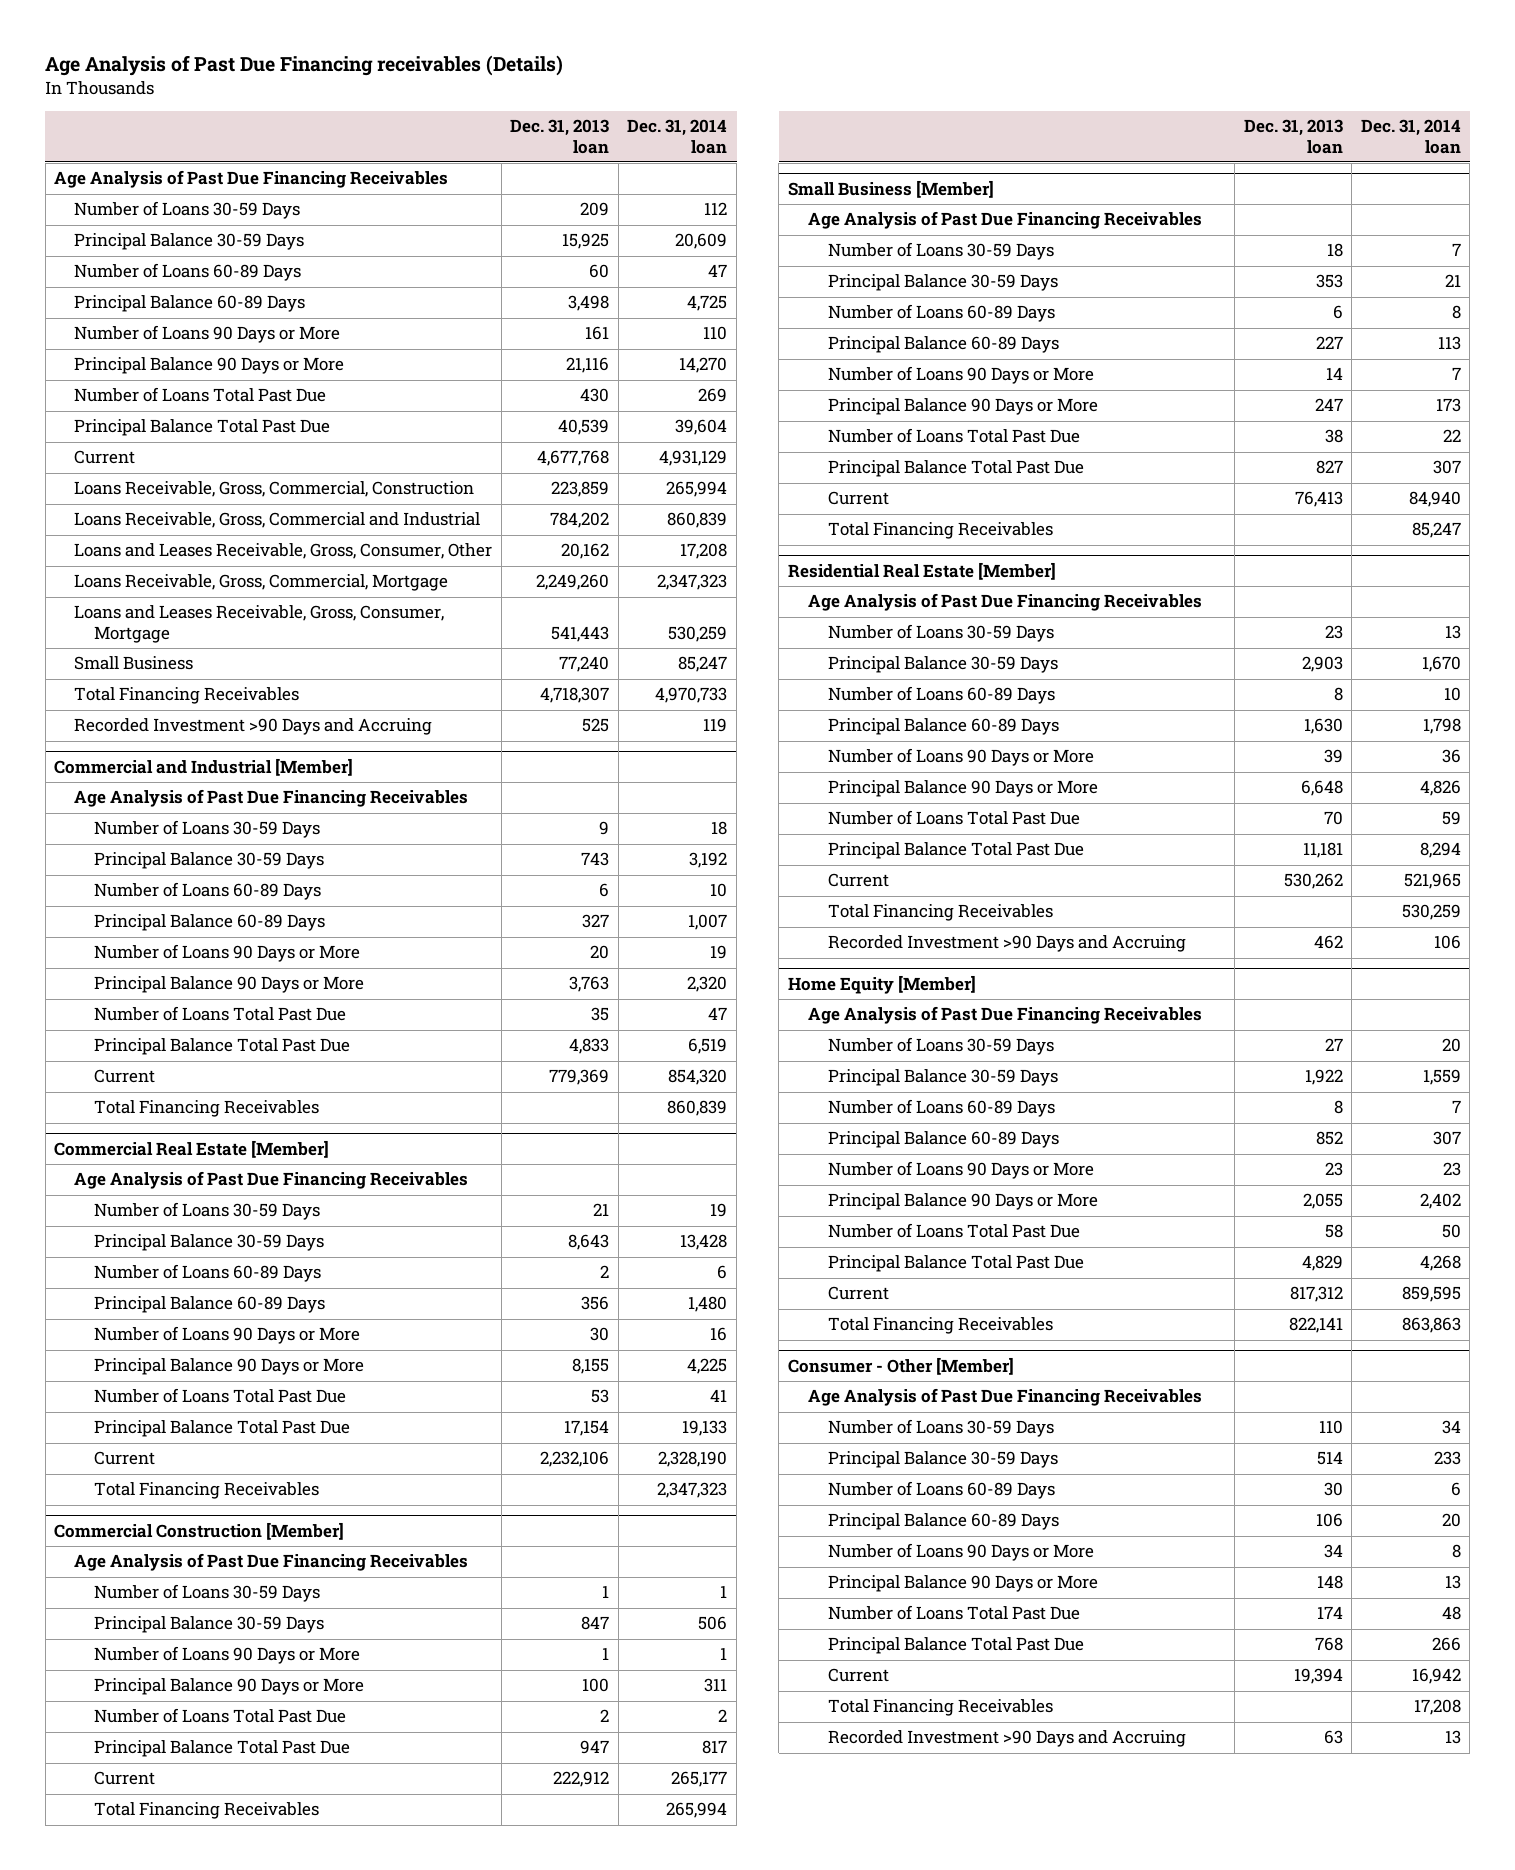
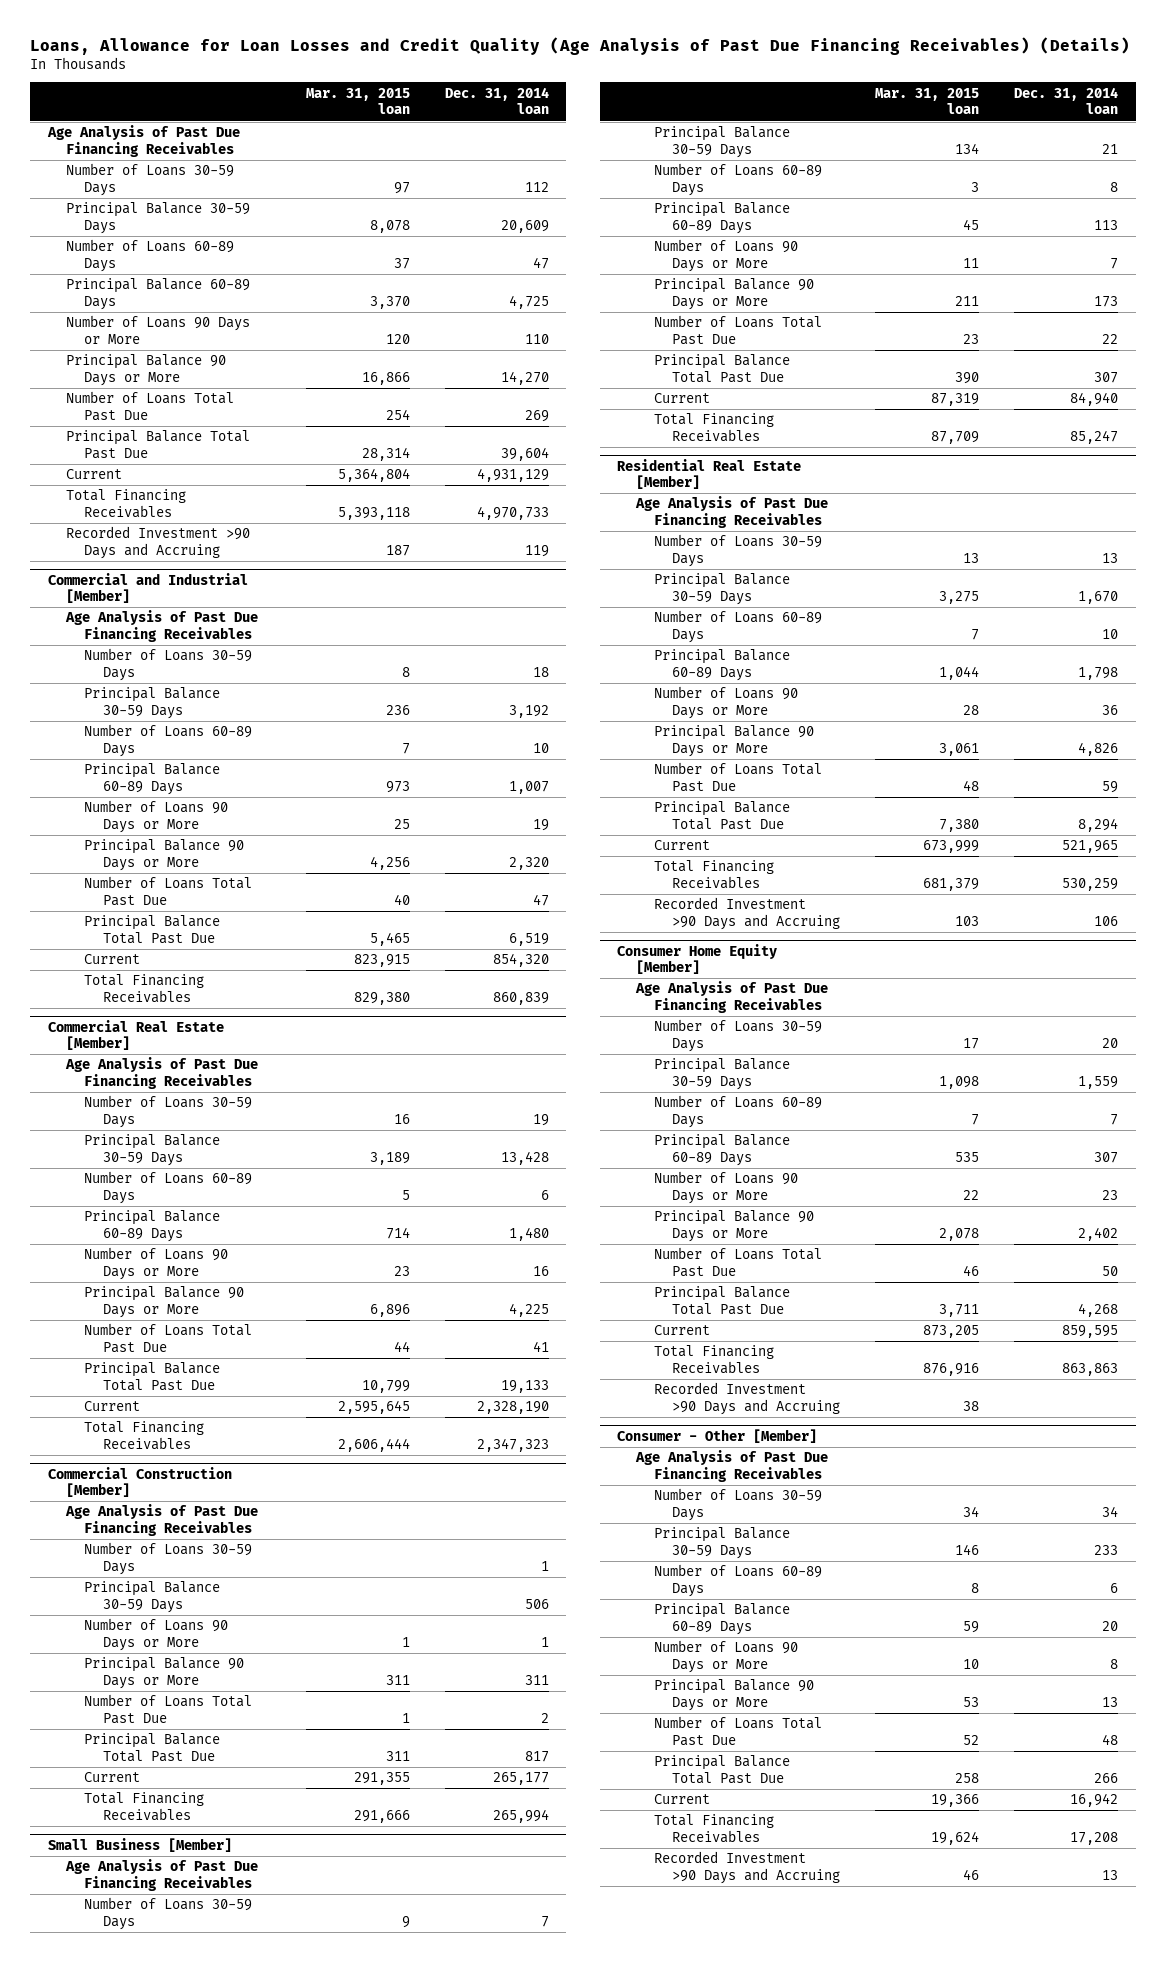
- Age Analysis of Past Due Financing receivables (Details)
+ Loans, Allowance for Loan Losses and Credit Quality (Age Analysis of Past Due Financing Receivables) (Details)
- | Dec. 31, 2013 loan | Dec. 31, 2014 loan
+ | Mar. 31, 2015 loan | Dec. 31, 2014 loan
- Loans Receivable, Gross, Commercial, Construction | 223,859 | 265,994
- Loans Receivable, Gross, Commercial and Industrial | 784,202 | 860,839
- Loans and Leases Receivable, Gross, Consumer, Other | 20,162 | 17,208
- Loans Receivable, Gross, Commercial, Mortgage | 2,249,260 | 2,347,323
- Loans and Leases Receivable, Gross, Consumer, Mortgage | 541,443 | 530,259
- Small Business | 77,240 | 85,247
- Home Equity [Member]
+ Consumer Home Equity [Member]
+ Recorded Investment >90 Days and Accruing | 38 |

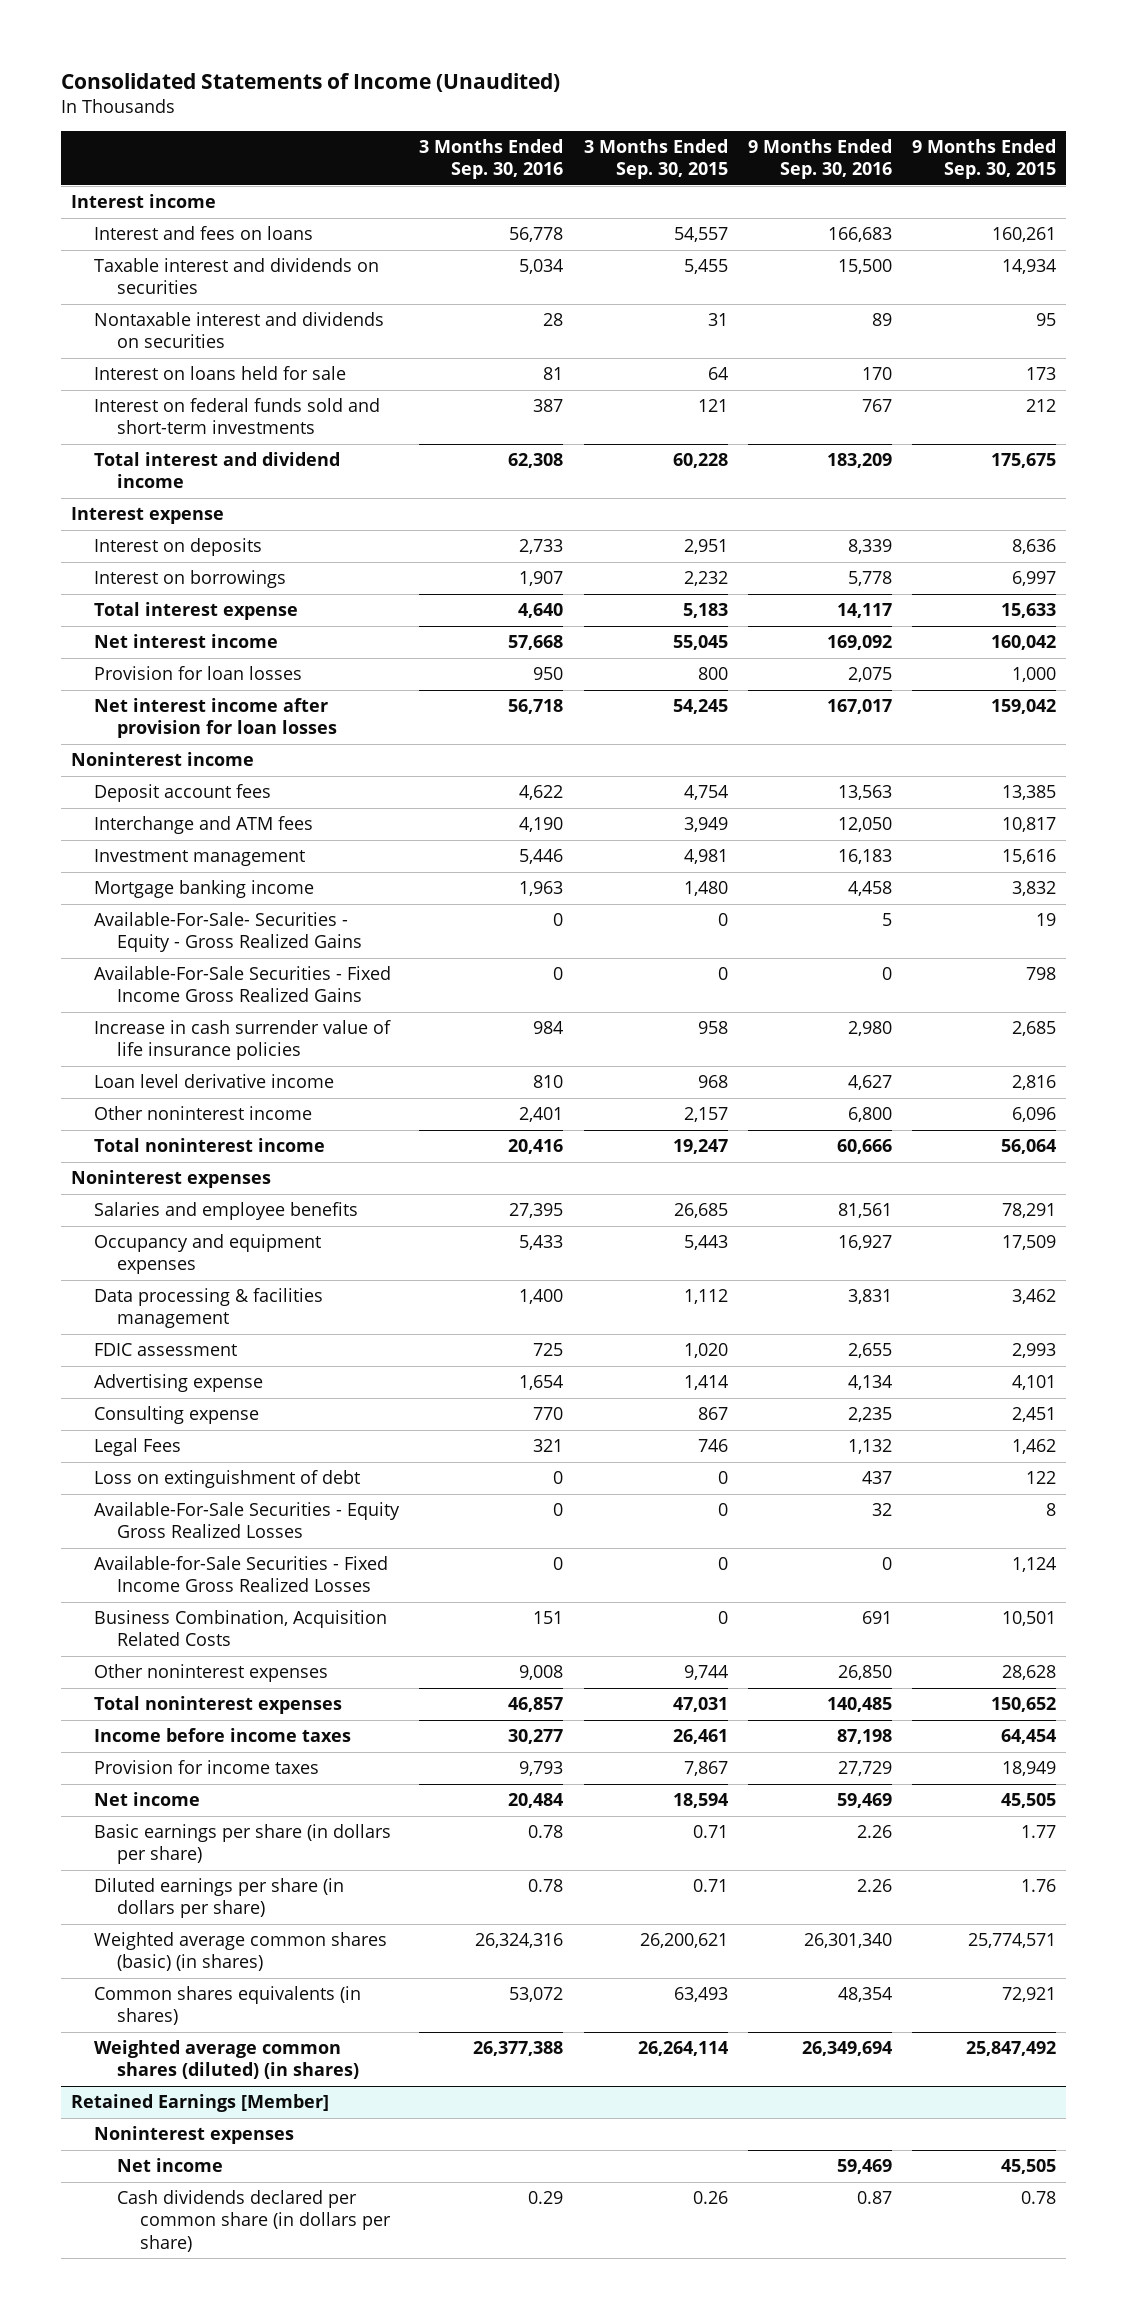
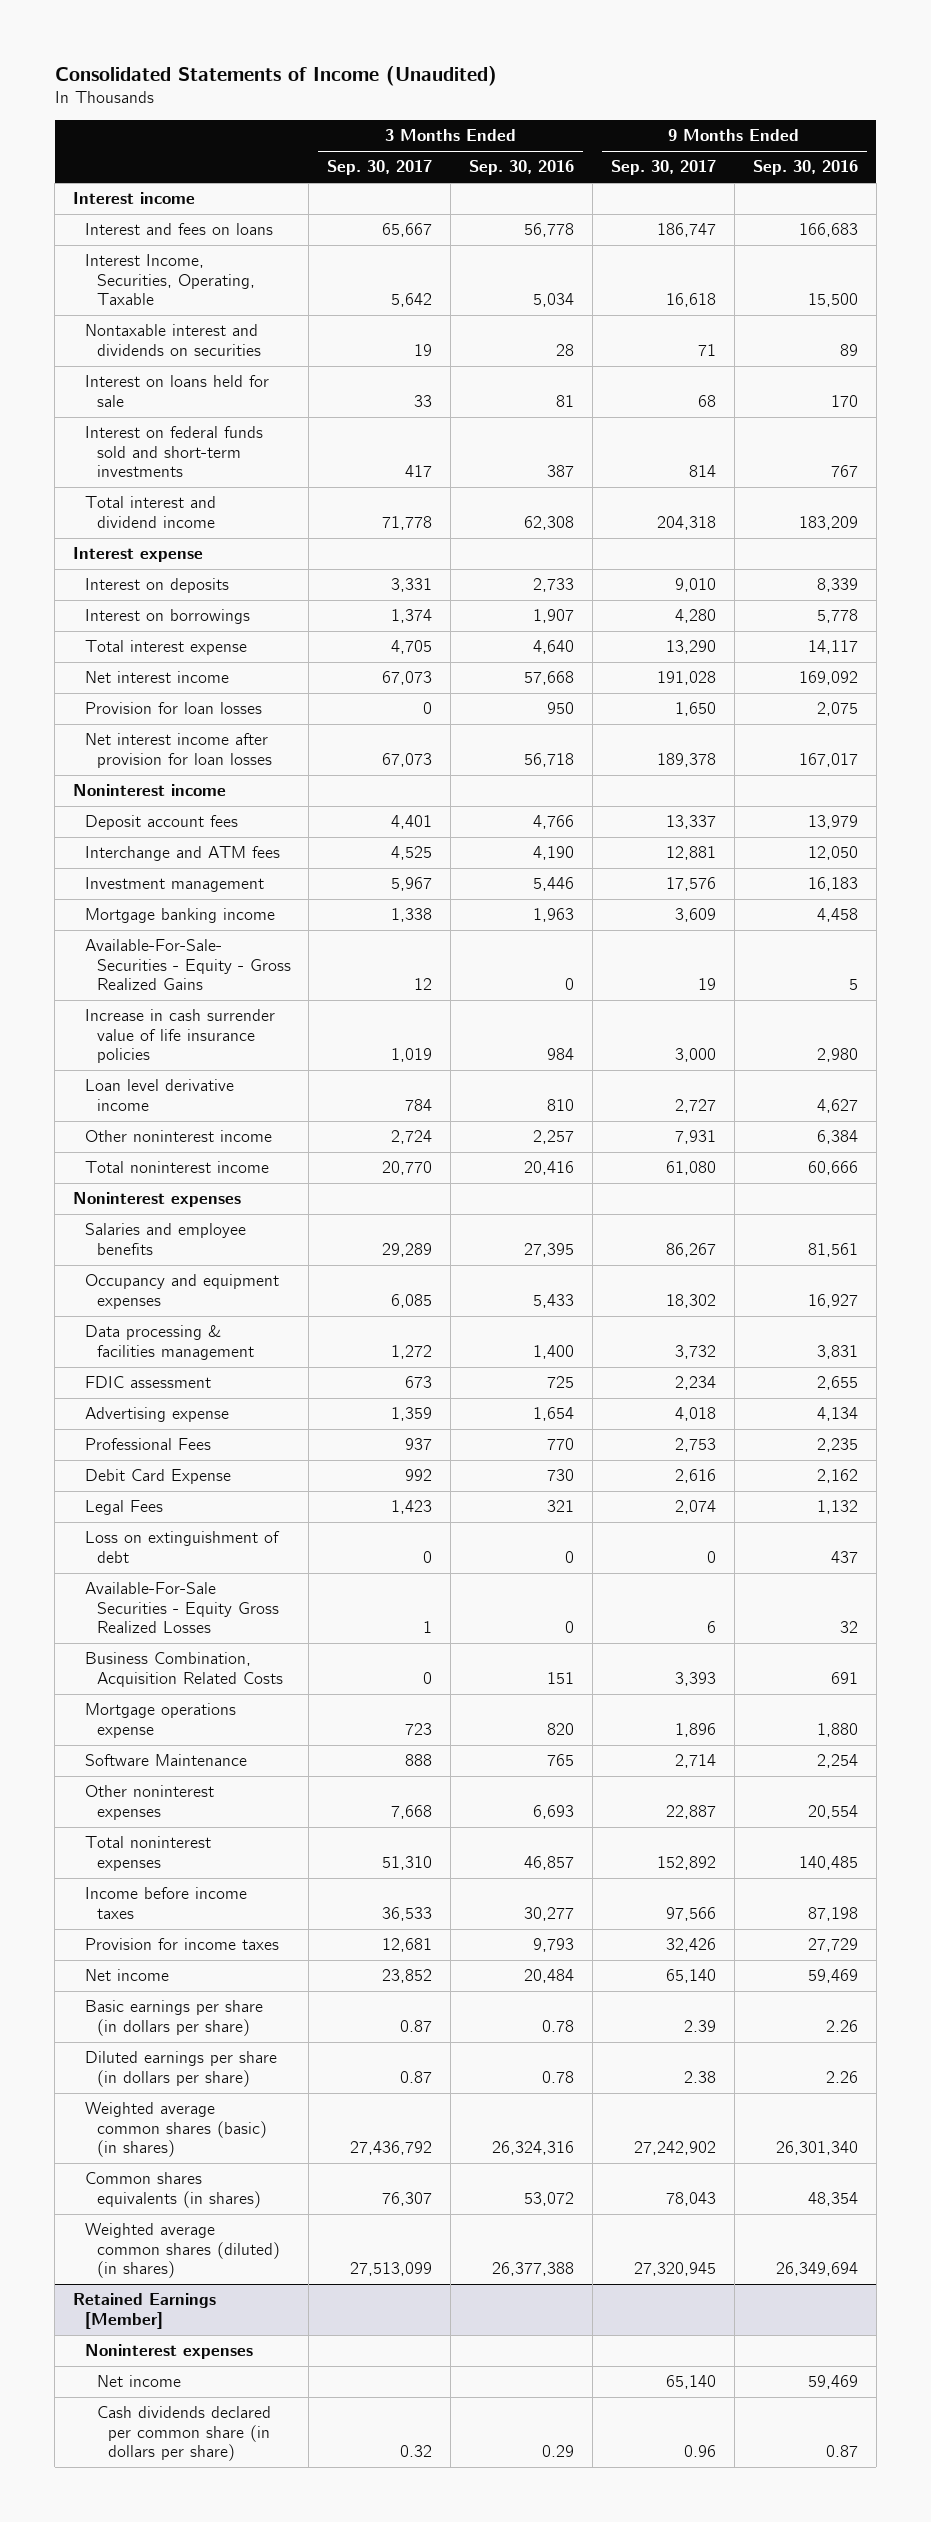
- | 3 Months Ended Sep. 30, 2016 | 3 Months Ended Sep. 30, 2015 | 9 Months Ended Sep. 30, 2016 | 9 Months Ended Sep. 30, 2015
+ | 3 Months Ended Sep. 30, 2017 | 3 Months Ended Sep. 30, 2016 | 9 Months Ended Sep. 30, 2017 | 9 Months Ended Sep. 30, 2016
- Taxable interest and dividends on securities | 5,034 | 5,455 | 15,500 | 14,934
+ Interest Income, Securities, Operating, Taxable | 5,642 | 5,034 | 16,618 | 15,500
- Deposit account fees | 4,622 | 4,754 | 13,563 | 13,385
+ Deposit account fees | 4,401 | 4,766 | 13,337 | 13,979
- Available-For-Sale Securities - Fixed Income Gross Realized Gains | 0 | 0 | 0 | 798
- Other noninterest income | 2,401 | 2,157 | 6,800 | 6,096
+ Other noninterest income | 2,724 | 2,257 | 7,931 | 6,384
- Consulting expense | 770 | 867 | 2,235 | 2,451
+ Professional Fees | 937 | 770 | 2,753 | 2,235
+ Debit Card Expense | 992 | 730 | 2,616 | 2,162
- Available-for-Sale Securities - Fixed Income Gross Realized Losses | 0 | 0 | 0 | 1,124
- Other noninterest expenses | 9,008 | 9,744 | 26,850 | 28,628
+ Mortgage operations expense | 723 | 820 | 1,896 | 1,880
+ Software Maintenance | 888 | 765 | 2,714 | 2,254
+ Other noninterest expenses | 7,668 | 6,693 | 22,887 | 20,554

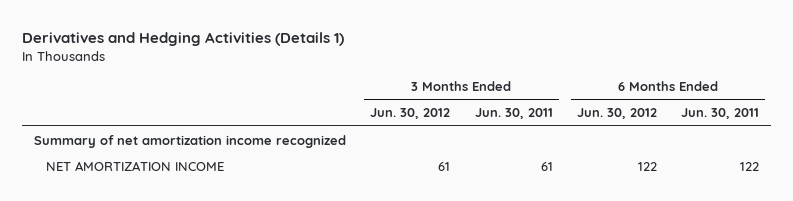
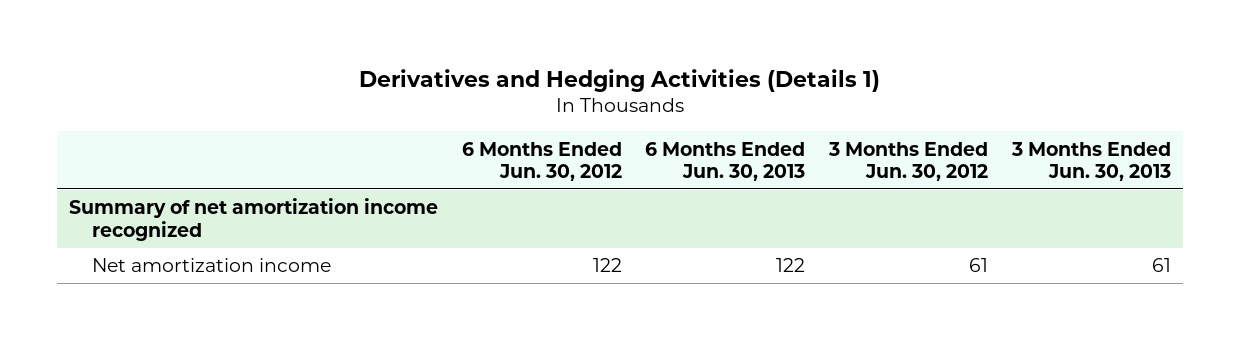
- | 3 Months Ended Jun. 30, 2012 | 3 Months Ended Jun. 30, 2011 | 6 Months Ended Jun. 30, 2012 | 6 Months Ended Jun. 30, 2011
+ | 6 Months Ended Jun. 30, 2012 | 6 Months Ended Jun. 30, 2013 | 3 Months Ended Jun. 30, 2012 | 3 Months Ended Jun. 30, 2013
- NET AMORTIZATION INCOME | 61 | 61 | 122 | 122
+ Net amortization income | 122 | 122 | 61 | 61

